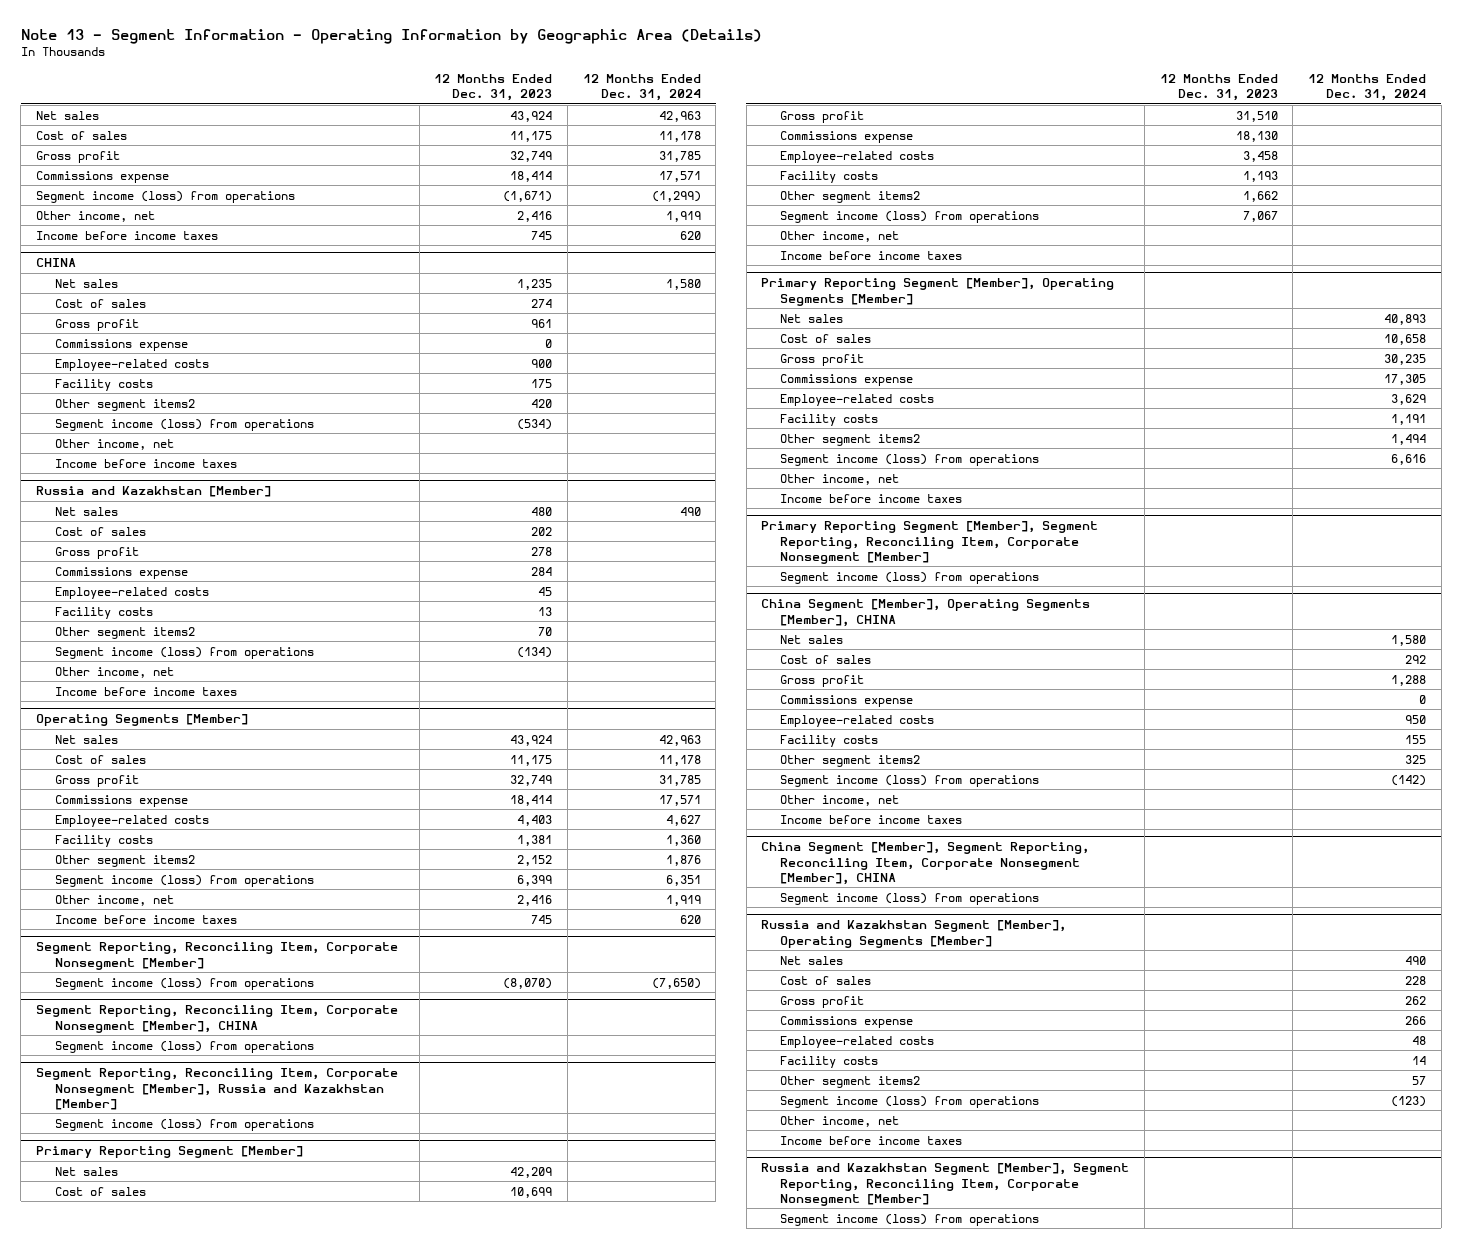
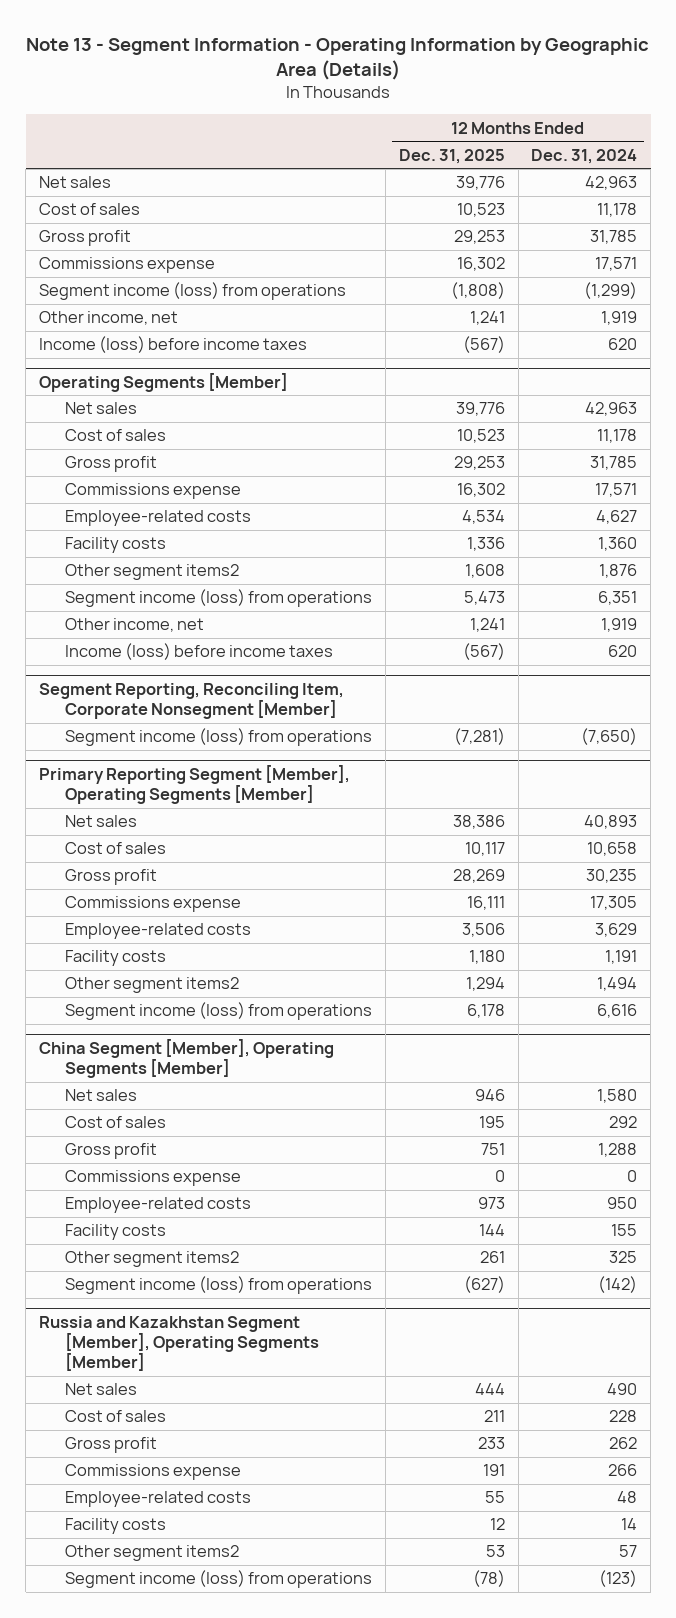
- | 12 Months Ended Dec. 31, 2023 | 12 Months Ended Dec. 31, 2024
+ | 12 Months Ended Dec. 31, 2025 | 12 Months Ended Dec. 31, 2024
- Income before income taxes | 745 | 620
- CHINA
- Net sales | 1,235 | 1,580
- Cost of sales | 274 |
- Gross profit | 961 |
- Commissions expense | 0 |
- Employee-related costs | 900 |
- Facility costs | 175 |
- Other segment items2 | 420 |
- Segment income (loss) from operations | (534) |
- Other income, net
- Income before income taxes
- Russia and Kazakhstan [Member]
- Net sales | 480 | 490
- Cost of sales | 202 |
- Gross profit | 278 |
- Commissions expense | 284 |
- Employee-related costs | 45 |
- Facility costs | 13 |
- Other segment items2 | 70 |
- Segment income (loss) from operations | (134) |
- Other income, net
- Income before income taxes
+ Income (loss) before income taxes | (567) | 620
@ Operating Segments [Member]
- Income before income taxes | 745 | 620
+ Income (loss) before income taxes | (567) | 620
- Segment Reporting, Reconciling Item, Corporate Nonsegment [Member], CHINA
- Segment income (loss) from operations
- Segment Reporting, Reconciling Item, Corporate Nonsegment [Member], Russia and Kazakhstan [Member]
- Segment income (loss) from operations
- Primary Reporting Segment [Member]
- Net sales | 42,209 |
- Cost of sales | 10,699 |
- Gross profit | 31,510 |
- Commissions expense | 18,130 |
- Employee-related costs | 3,458 |
- Facility costs | 1,193 |
- Other segment items2 | 1,662 |
- Segment income (loss) from operations | 7,067 |
- Other income, net
- Income before income taxes
@ Primary Reporting Segment [Member], Operating Segments [Member]
- Other income, net
- Income before income taxes
- Primary Reporting Segment [Member], Segment Reporting, Reconciling Item, Corporate Nonsegment [Member]
- Segment income (loss) from operations
- China Segment [Member], Operating Segments [Member], CHINA
+ China Segment [Member], Operating Segments [Member]
- Other income, net
- Income before income taxes
- China Segment [Member], Segment Reporting, Reconciling Item, Corporate Nonsegment [Member], CHINA
- Segment income (loss) from operations
@ Russia and Kazakhstan Segment [Member], Operating Segments [Member]
- Other income, net
- Income before income taxes
- Russia and Kazakhstan Segment [Member], Segment Reporting, Reconciling Item, Corporate Nonsegment [Member]
- Segment income (loss) from operations

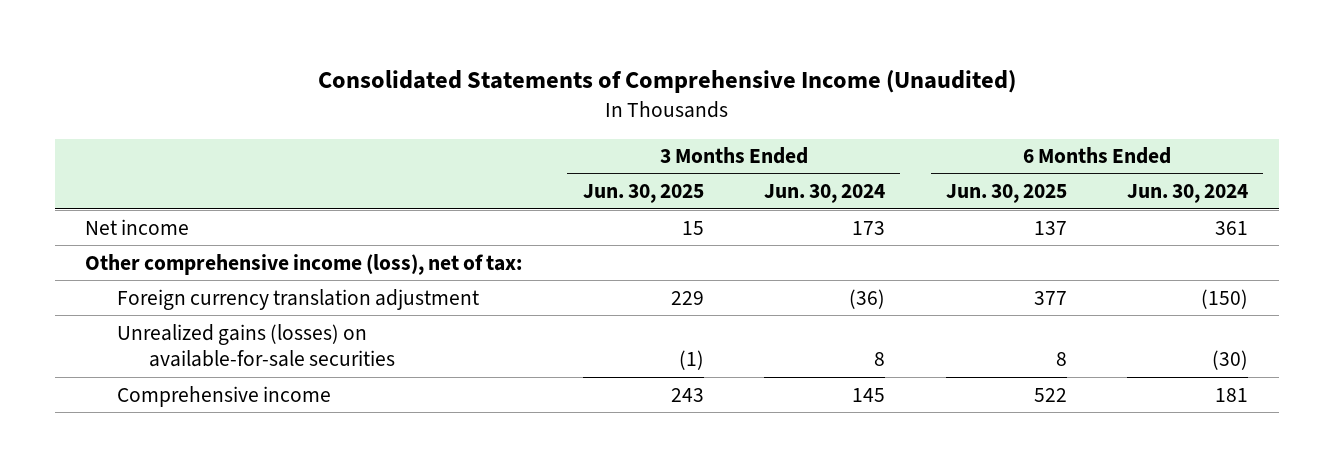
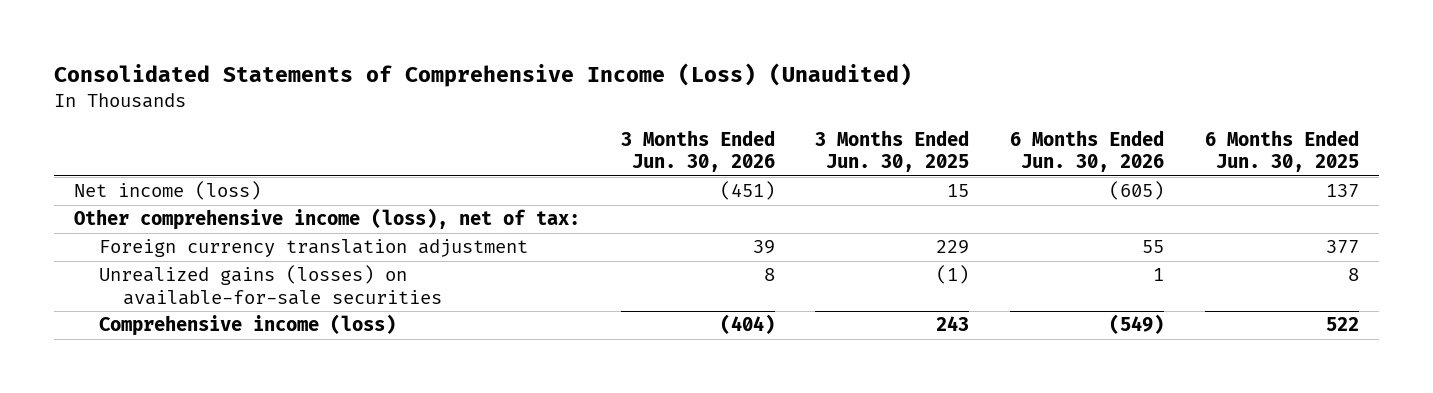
- Consolidated Statements of Comprehensive Income (Unaudited)
+ Consolidated Statements of Comprehensive Income (Loss) (Unaudited)
- | 3 Months Ended Jun. 30, 2025 | 3 Months Ended Jun. 30, 2024 | 6 Months Ended Jun. 30, 2025 | 6 Months Ended Jun. 30, 2024
+ | 3 Months Ended Jun. 30, 2026 | 3 Months Ended Jun. 30, 2025 | 6 Months Ended Jun. 30, 2026 | 6 Months Ended Jun. 30, 2025
- Net income | 15 | 173 | 137 | 361
+ Net income (loss) | (451) | 15 | (605) | 137
- Comprehensive income | 243 | 145 | 522 | 181
+ Comprehensive income (loss) | (404) | 243 | (549) | 522

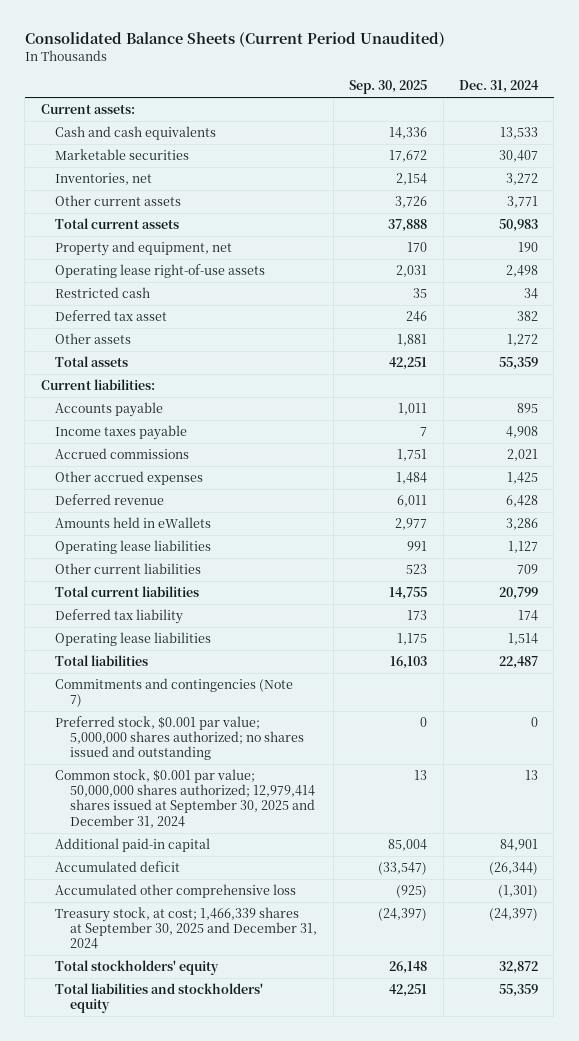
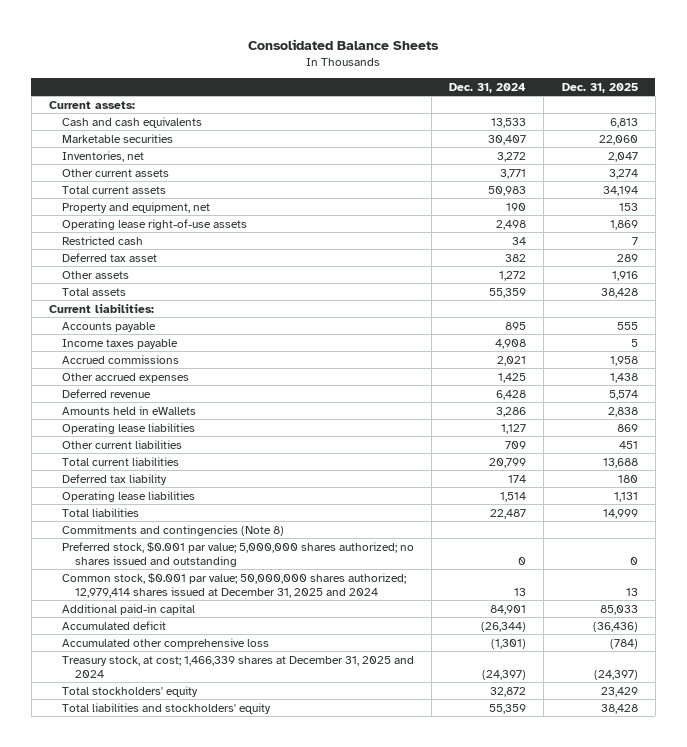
- Consolidated Balance Sheets (Current Period Unaudited)
+ Consolidated Balance Sheets
- | Sep. 30, 2025 | Dec. 31, 2024
+ | Dec. 31, 2024 | Dec. 31, 2025
- Commitments and contingencies (Note 7)
+ Commitments and contingencies (Note 8)
- Common stock, $0.001 par value; 50,000,000 shares authorized; 12,979,414 shares issued at September 30, 2025 and December 31, 2024 | 13 | 13
+ Common stock, $0.001 par value; 50,000,000 shares authorized; 12,979,414 shares issued at December 31, 2025 and 2024 | 13 | 13
- Treasury stock, at cost; 1,466,339 shares at September 30, 2025 and December 31, 2024 | (24,397) | (24,397)
+ Treasury stock, at cost; 1,466,339 shares at December 31, 2025 and 2024 | (24,397) | (24,397)

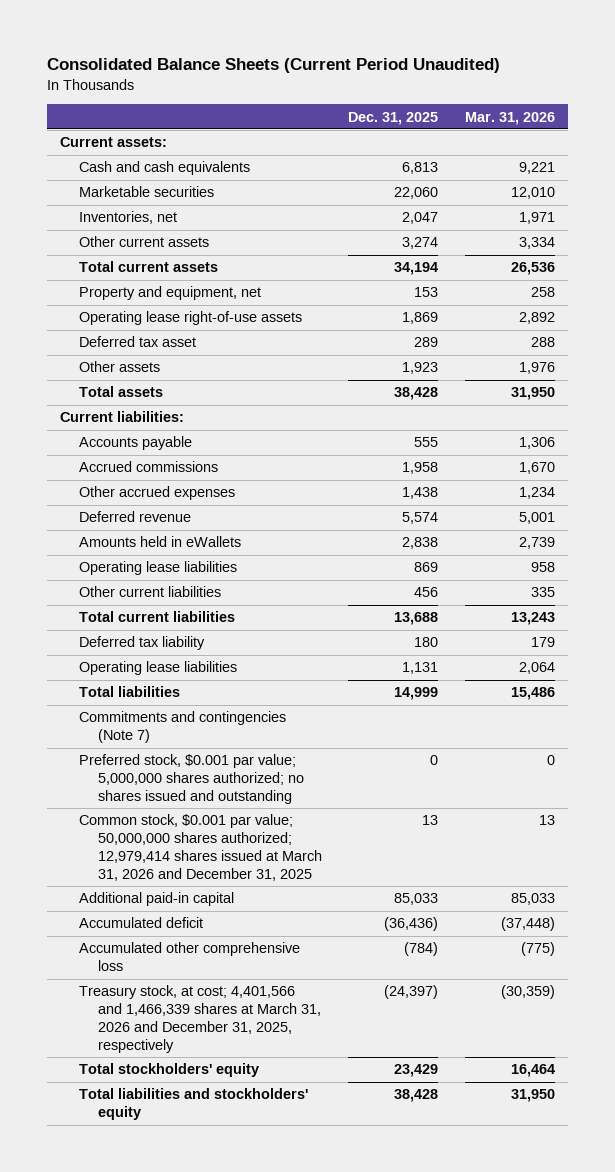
- Consolidated Balance Sheets
+ Consolidated Balance Sheets (Current Period Unaudited)
- | Dec. 31, 2024 | Dec. 31, 2025
+ | Dec. 31, 2025 | Mar. 31, 2026
- Restricted cash | 34 | 7
- Other assets | 1,272 | 1,916
+ Other assets | 1,923 | 1,976
- Income taxes payable | 4,908 | 5
- Other current liabilities | 709 | 451
+ Other current liabilities | 456 | 335
- Commitments and contingencies (Note 8)
+ Commitments and contingencies (Note 7)
- Common stock, $0.001 par value; 50,000,000 shares authorized; 12,979,414 shares issued at December 31, 2025 and 2024 | 13 | 13
+ Common stock, $0.001 par value; 50,000,000 shares authorized; 12,979,414 shares issued at March 31, 2026 and December 31, 2025 | 13 | 13
- Treasury stock, at cost; 1,466,339 shares at December 31, 2025 and 2024 | (24,397) | (24,397)
+ Treasury stock, at cost; 4,401,566 and 1,466,339 shares at March 31, 2026 and December 31, 2025, respectively | (24,397) | (30,359)

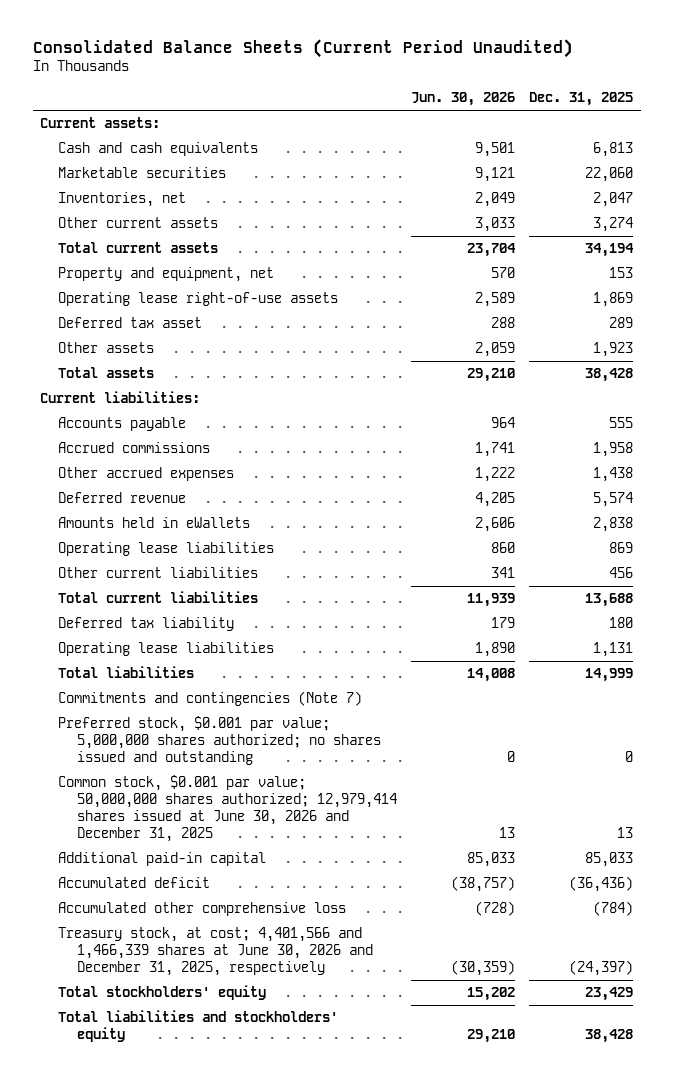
- | Dec. 31, 2025 | Mar. 31, 2026
+ | Jun. 30, 2026 | Dec. 31, 2025
- Common stock, $0.001 par value; 50,000,000 shares authorized; 12,979,414 shares issued at March 31, 2026 and December 31, 2025 | 13 | 13
+ Common stock, $0.001 par value; 50,000,000 shares authorized; 12,979,414 shares issued at June 30, 2026 and December 31, 2025 | 13 | 13
- Treasury stock, at cost; 4,401,566 and 1,466,339 shares at March 31, 2026 and December 31, 2025, respectively | (24,397) | (30,359)
+ Treasury stock, at cost; 4,401,566 and 1,466,339 shares at June 30, 2026 and December 31, 2025, respectively | (30,359) | (24,397)

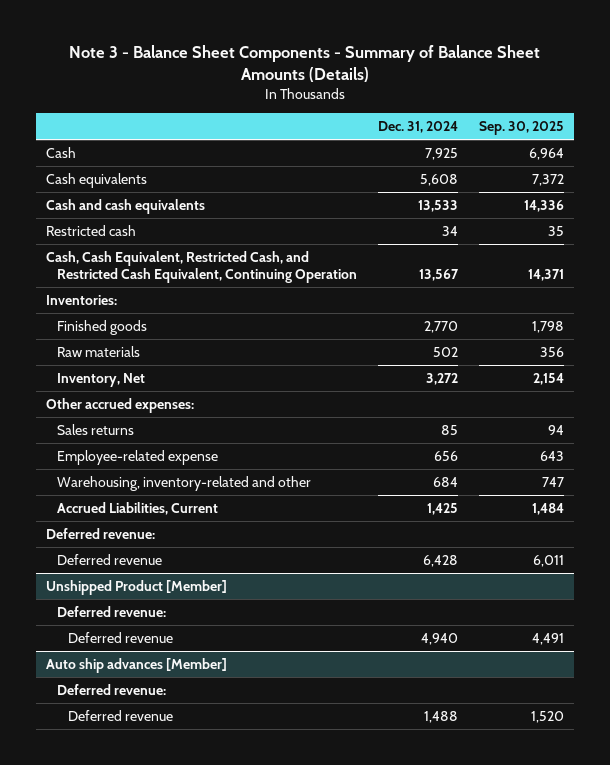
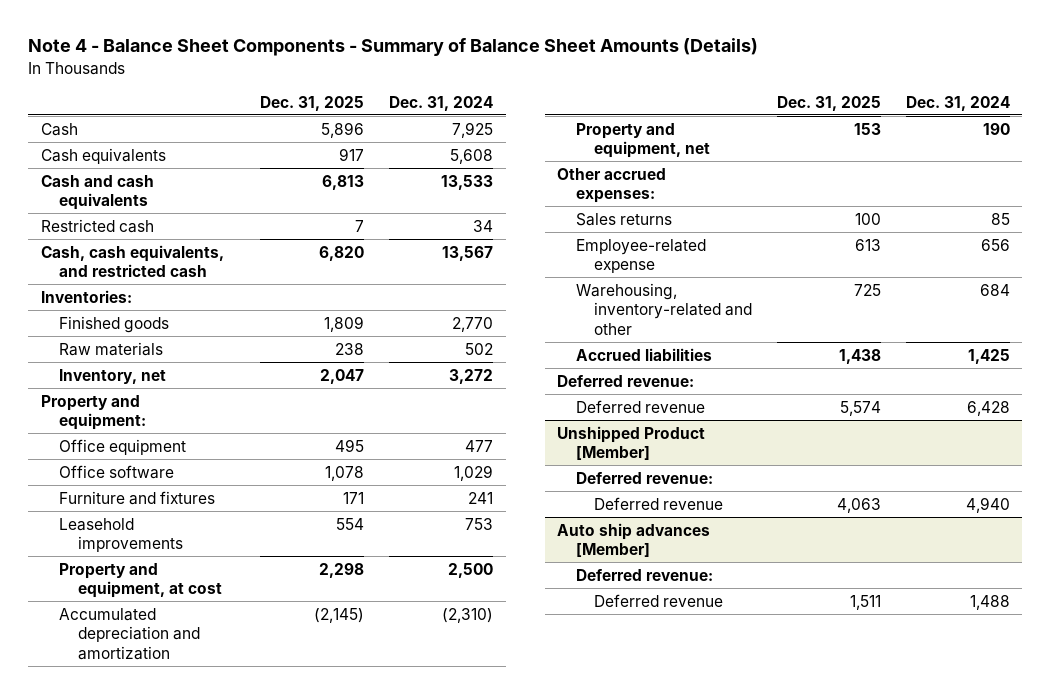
- Note 3 - Balance Sheet Components - Summary of Balance Sheet Amounts (Details)
+ Note 4 - Balance Sheet Components - Summary of Balance Sheet Amounts (Details)
- | Dec. 31, 2024 | Sep. 30, 2025
+ | Dec. 31, 2025 | Dec. 31, 2024
- Cash, Cash Equivalent, Restricted Cash, and Restricted Cash Equivalent, Continuing Operation | 13,567 | 14,371
+ Cash, cash equivalents, and restricted cash | 6,820 | 13,567
- Inventory, Net | 3,272 | 2,154
+ Inventory, net | 2,047 | 3,272
+ Property and equipment:
+ Office equipment | 495 | 477
+ Office software | 1,078 | 1,029
+ Furniture and fixtures | 171 | 241
+ Leasehold improvements | 554 | 753
+ Property and equipment, at cost | 2,298 | 2,500
+ Accumulated depreciation and amortization | (2,145) | (2,310)
+ Property and equipment, net | 153 | 190
- Accrued Liabilities, Current | 1,425 | 1,484
+ Accrued liabilities | 1,438 | 1,425

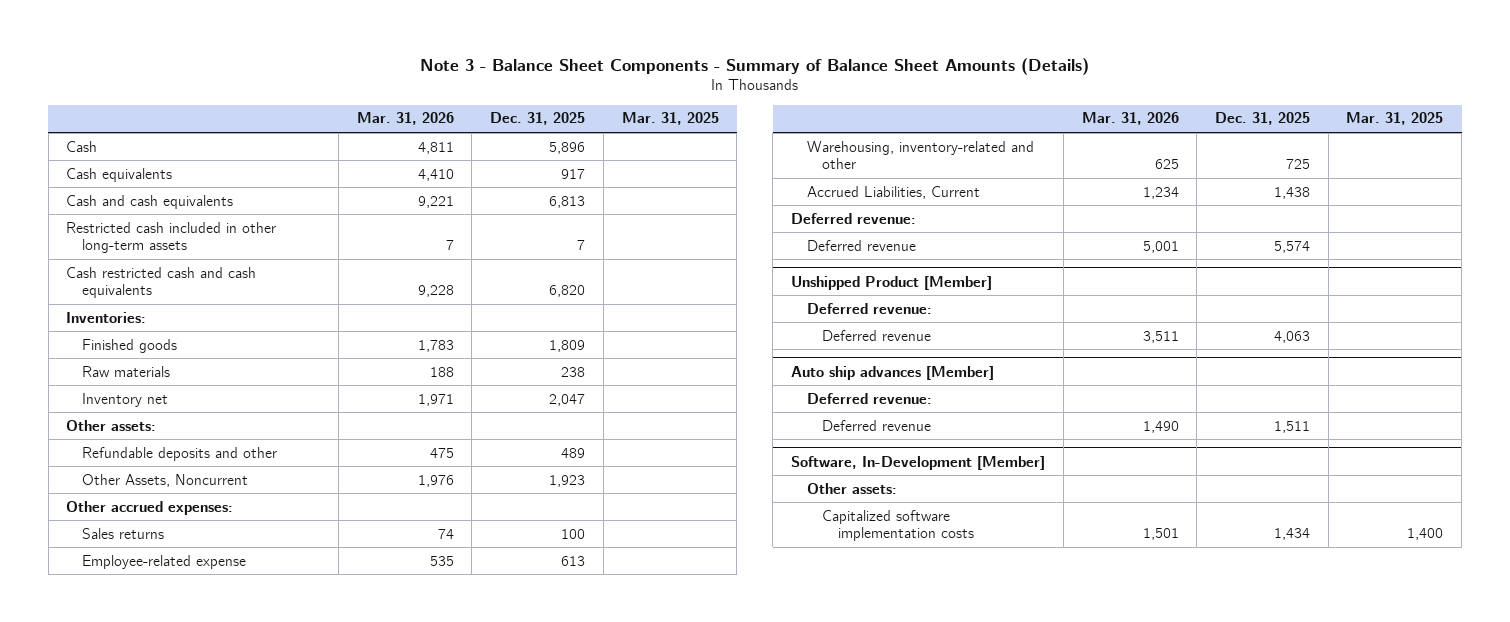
- Note 4 - Balance Sheet Components - Summary of Balance Sheet Amounts (Details)
+ Note 3 - Balance Sheet Components - Summary of Balance Sheet Amounts (Details)
- | Dec. 31, 2025 | Dec. 31, 2024
+ | Mar. 31, 2026 | Dec. 31, 2025 | Mar. 31, 2025
- Restricted cash | 7 | 34
- Cash, cash equivalents, and restricted cash | 6,820 | 13,567
+ Restricted cash included in other long-term assets | 7 | 7 |
+ Cash restricted cash and cash equivalents | 9,228 | 6,820 |
- Inventory, net | 2,047 | 3,272
- Property and equipment:
- Office equipment | 495 | 477
- Office software | 1,078 | 1,029
- Furniture and fixtures | 171 | 241
- Leasehold improvements | 554 | 753
- Property and equipment, at cost | 2,298 | 2,500
- Accumulated depreciation and amortization | (2,145) | (2,310)
- Property and equipment, net | 153 | 190
+ Inventory net | 1,971 | 2,047 |
+ Other assets:
+ Refundable deposits and other | 475 | 489 |
+ Other Assets, Noncurrent | 1,976 | 1,923 |
- Accrued liabilities | 1,438 | 1,425
+ Accrued Liabilities, Current | 1,234 | 1,438 |
+ Software, In-Development [Member]
+ Other assets:
+ Capitalized software implementation costs | 1,501 | 1,434 | 1,400

